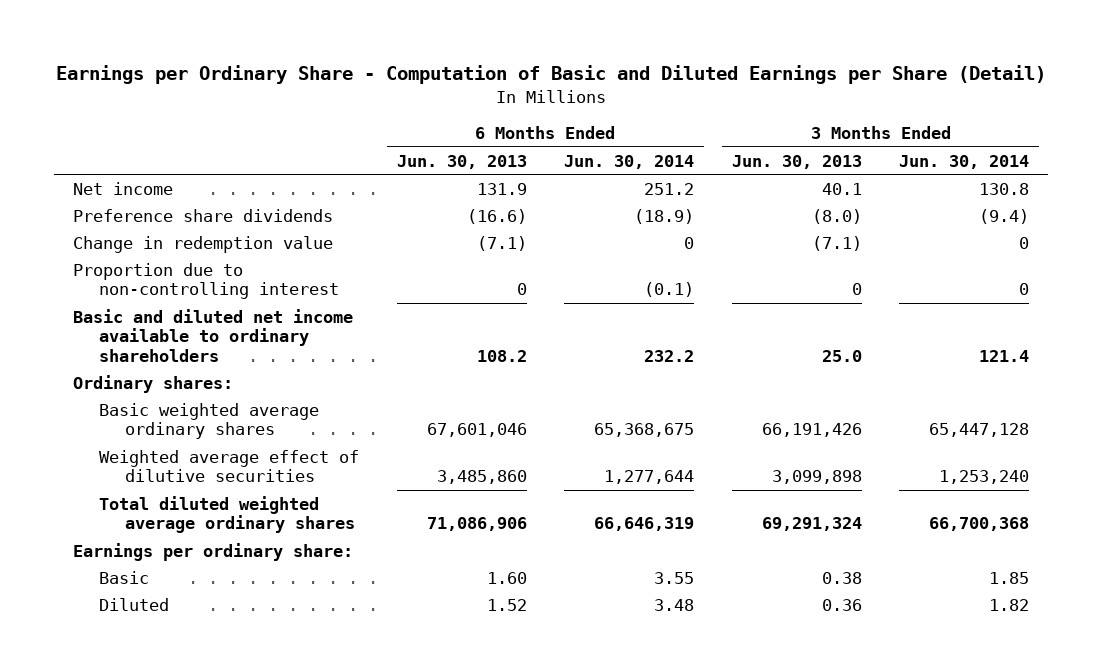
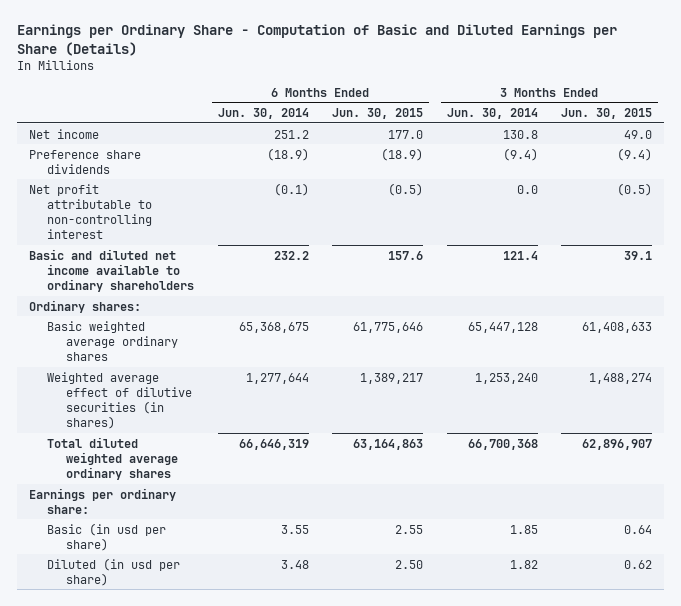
- Earnings per Ordinary Share - Computation of Basic and Diluted Earnings per Share (Detail)
+ Earnings per Ordinary Share - Computation of Basic and Diluted Earnings per Share (Details)
- | 6 Months Ended Jun. 30, 2013 | 6 Months Ended Jun. 30, 2014 | 3 Months Ended Jun. 30, 2013 | 3 Months Ended Jun. 30, 2014
+ | 6 Months Ended Jun. 30, 2014 | 6 Months Ended Jun. 30, 2015 | 3 Months Ended Jun. 30, 2014 | 3 Months Ended Jun. 30, 2015
- Change in redemption value | (7.1) | 0 | (7.1) | 0
- Proportion due to non-controlling interest | 0 | (0.1) | 0 | 0
+ Net profit attributable to non-controlling interest | (0.1) | (0.5) | 0.0 | (0.5)
- Weighted average effect of dilutive securities | 3,485,860 | 1,277,644 | 3,099,898 | 1,253,240
+ Weighted average effect of dilutive securities (in shares) | 1,277,644 | 1,389,217 | 1,253,240 | 1,488,274
- Basic | 1.60 | 3.55 | 0.38 | 1.85
- Diluted | 1.52 | 3.48 | 0.36 | 1.82
+ Basic (in usd per share) | 3.55 | 2.55 | 1.85 | 0.64
+ Diluted (in usd per share) | 3.48 | 2.50 | 1.82 | 0.62

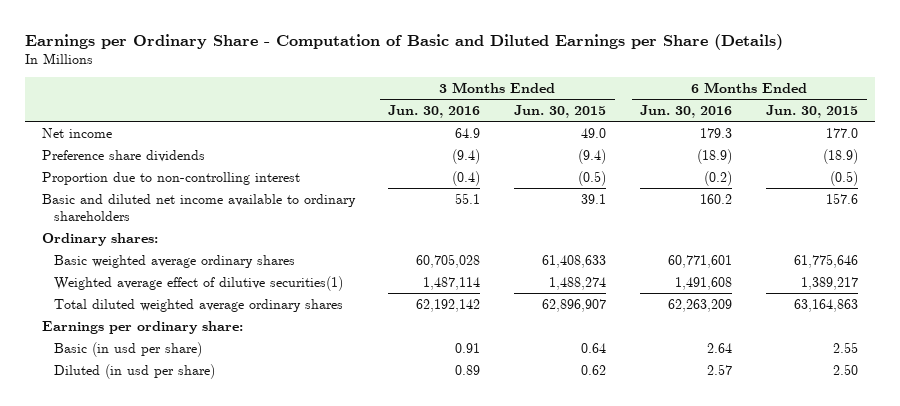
- | 6 Months Ended Jun. 30, 2014 | 6 Months Ended Jun. 30, 2015 | 3 Months Ended Jun. 30, 2014 | 3 Months Ended Jun. 30, 2015
+ | 3 Months Ended Jun. 30, 2016 | 3 Months Ended Jun. 30, 2015 | 6 Months Ended Jun. 30, 2016 | 6 Months Ended Jun. 30, 2015
- Net profit attributable to non-controlling interest | (0.1) | (0.5) | 0.0 | (0.5)
+ Proportion due to non-controlling interest | (0.4) | (0.5) | (0.2) | (0.5)
- Weighted average effect of dilutive securities (in shares) | 1,277,644 | 1,389,217 | 1,253,240 | 1,488,274
+ Weighted average effect of dilutive securities(1) | 1,487,114 | 1,488,274 | 1,491,608 | 1,389,217

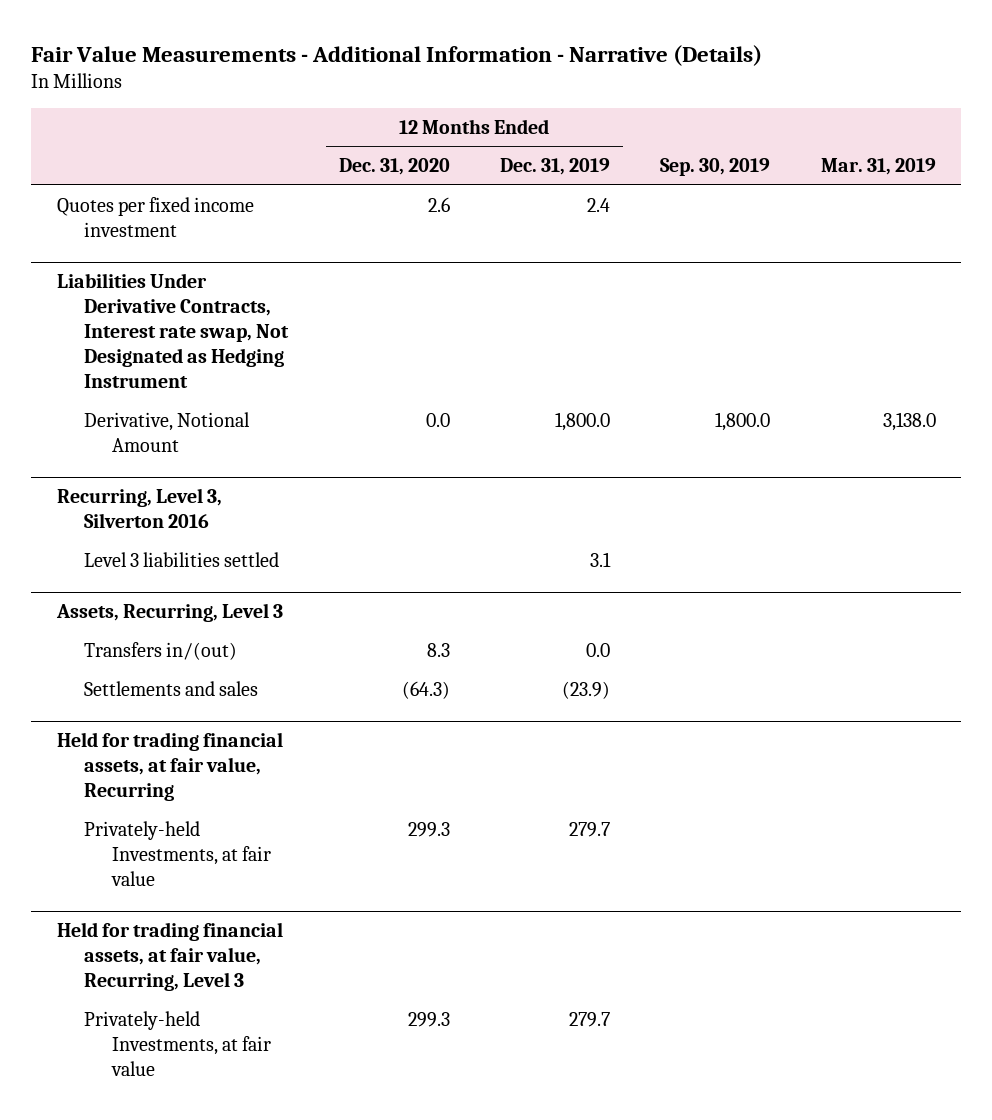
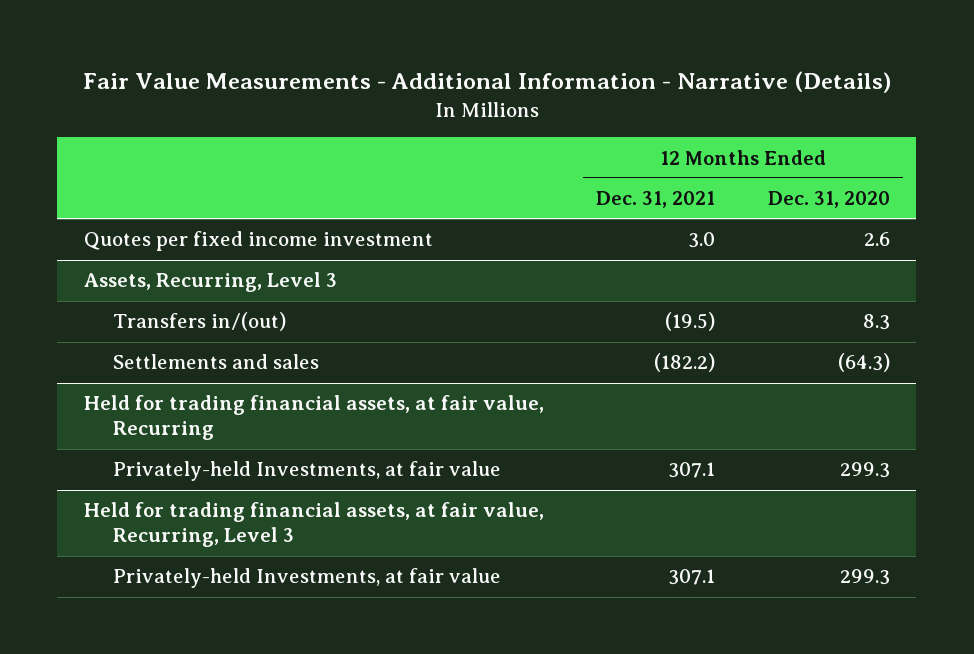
- | 12 Months Ended Dec. 31, 2020 | 12 Months Ended Dec. 31, 2019 | Sep. 30, 2019 | Mar. 31, 2019
+ | 12 Months Ended Dec. 31, 2021 | 12 Months Ended Dec. 31, 2020
- Liabilities Under Derivative Contracts, Interest rate swap, Not Designated as Hedging Instrument
- Derivative, Notional Amount | 0.0 | 1,800.0 | 1,800.0 | 3,138.0
- Recurring, Level 3, Silverton 2016
- Level 3 liabilities settled | | 3.1 | |

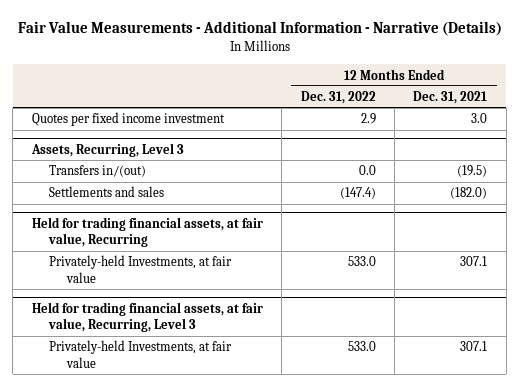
- | 12 Months Ended Dec. 31, 2021 | 12 Months Ended Dec. 31, 2020
+ | 12 Months Ended Dec. 31, 2022 | 12 Months Ended Dec. 31, 2021
@ Assets, Recurring, Level 3
- Settlements and sales | (182.2) | (64.3)
+ Settlements and sales | (147.4) | (182.0)

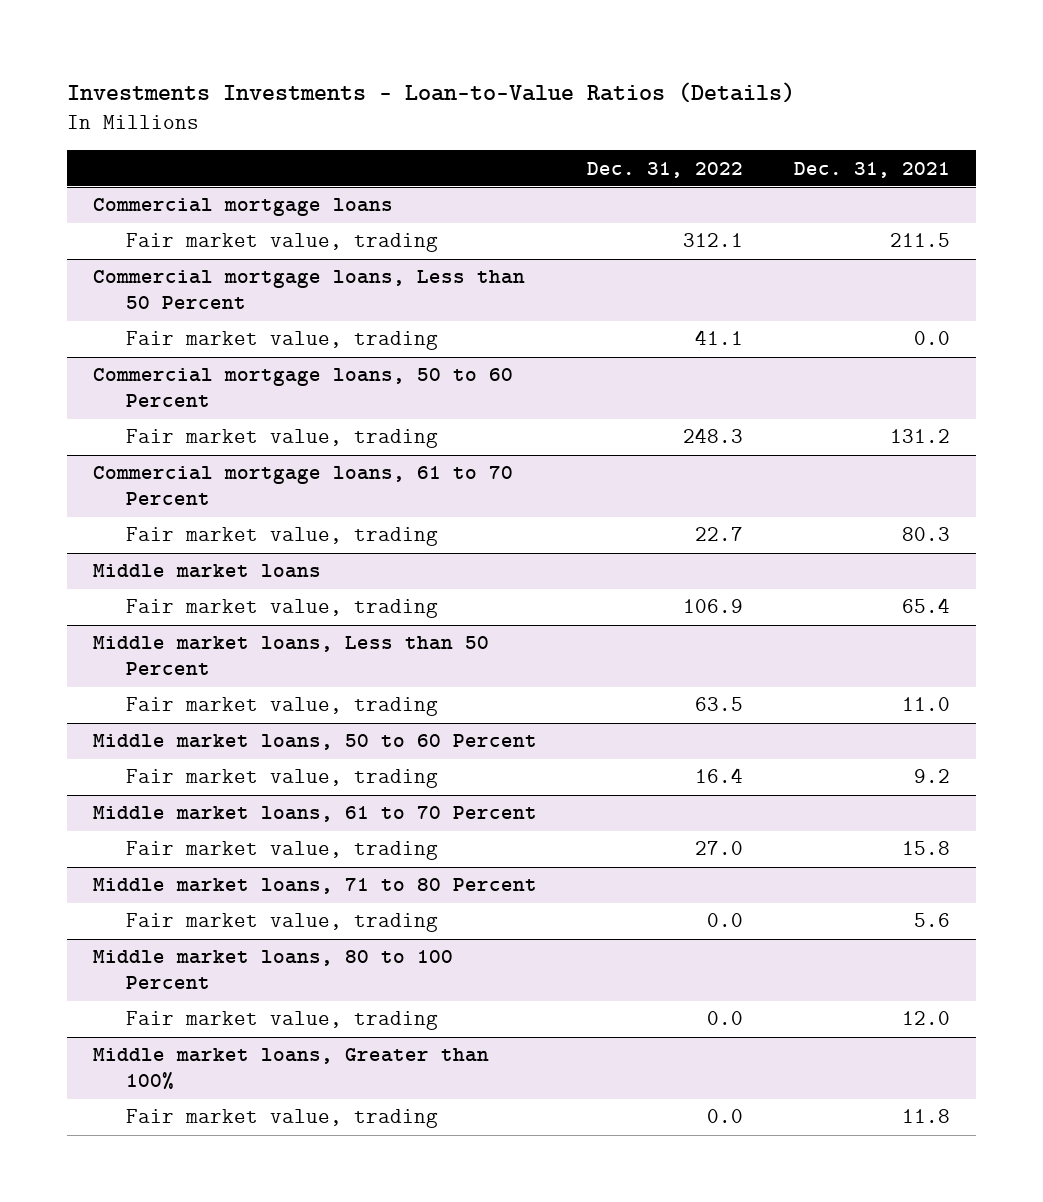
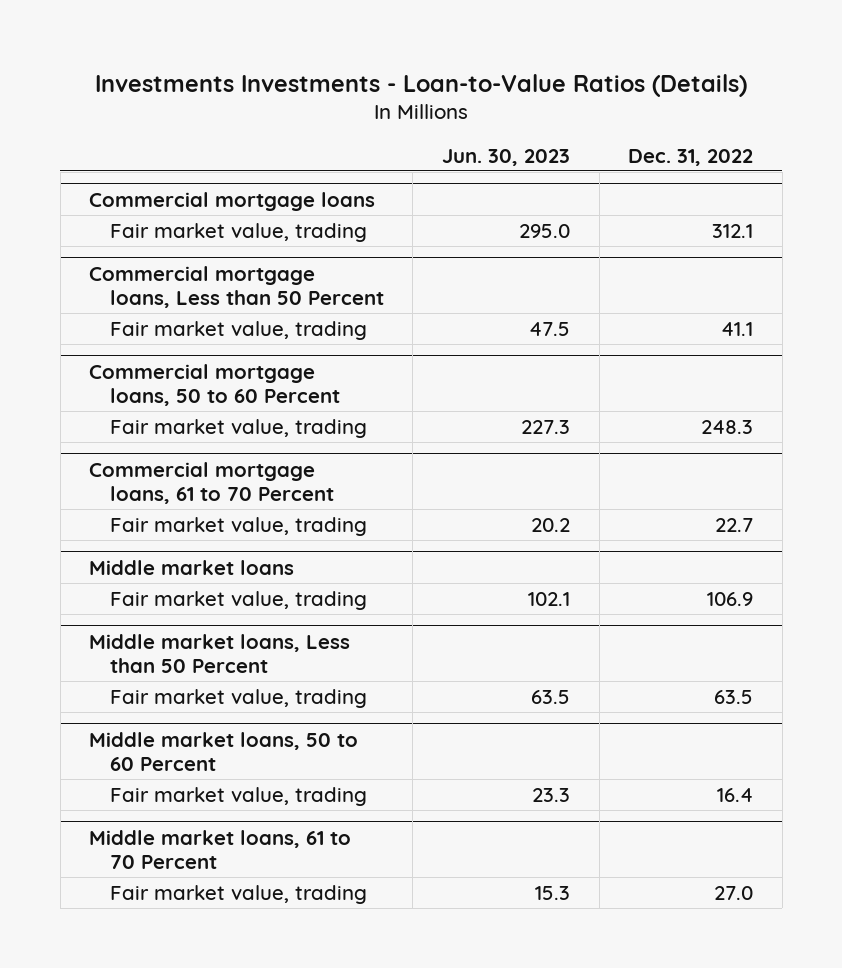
- | Dec. 31, 2022 | Dec. 31, 2021
+ | Jun. 30, 2023 | Dec. 31, 2022
- Middle market loans, 71 to 80 Percent
- Fair market value, trading | 0.0 | 5.6
- Middle market loans, 80 to 100 Percent
- Fair market value, trading | 0.0 | 12.0
- Middle market loans, Greater than 100%
- Fair market value, trading | 0.0 | 11.8

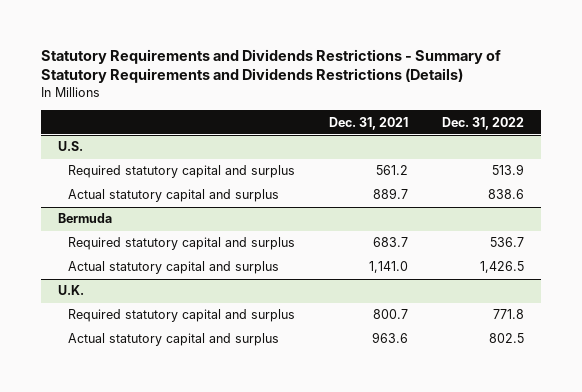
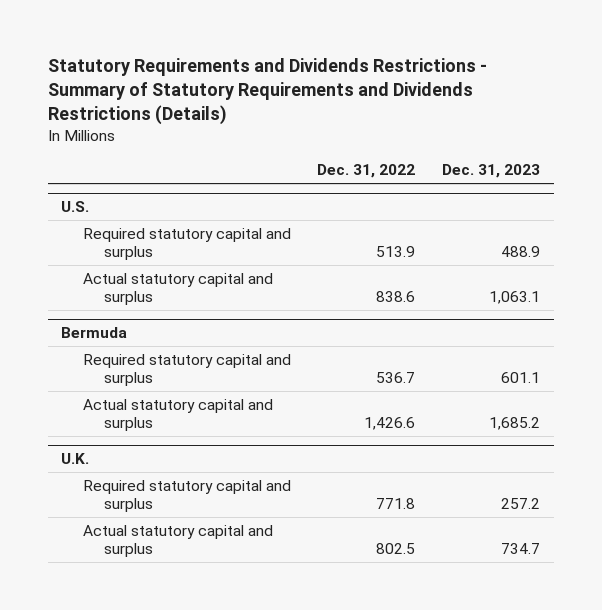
- | Dec. 31, 2021 | Dec. 31, 2022
+ | Dec. 31, 2022 | Dec. 31, 2023
@ Bermuda
- Actual statutory capital and surplus | 1,141.0 | 1,426.5
+ Actual statutory capital and surplus | 1,426.6 | 1,685.2

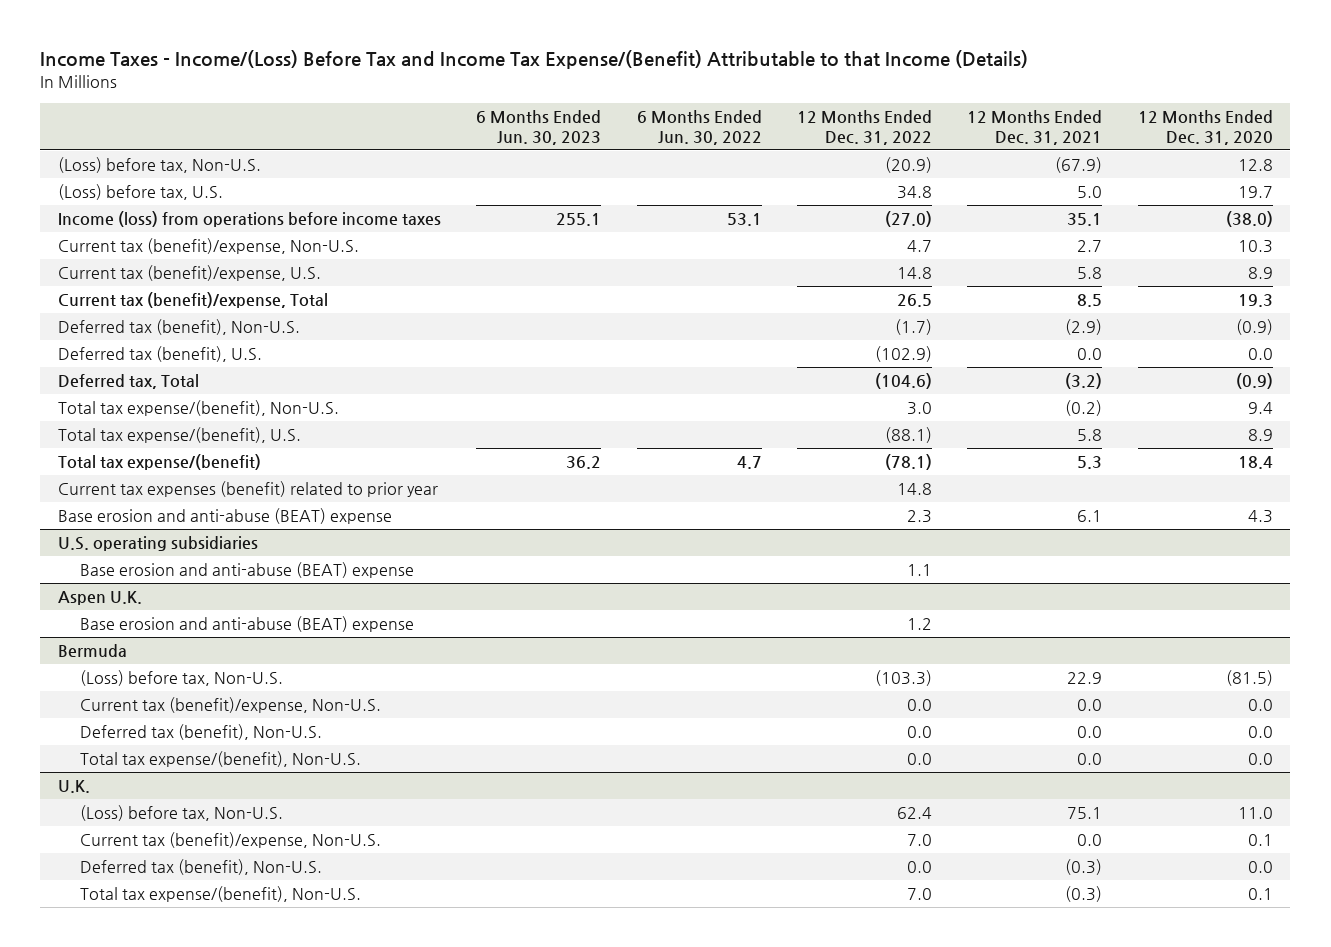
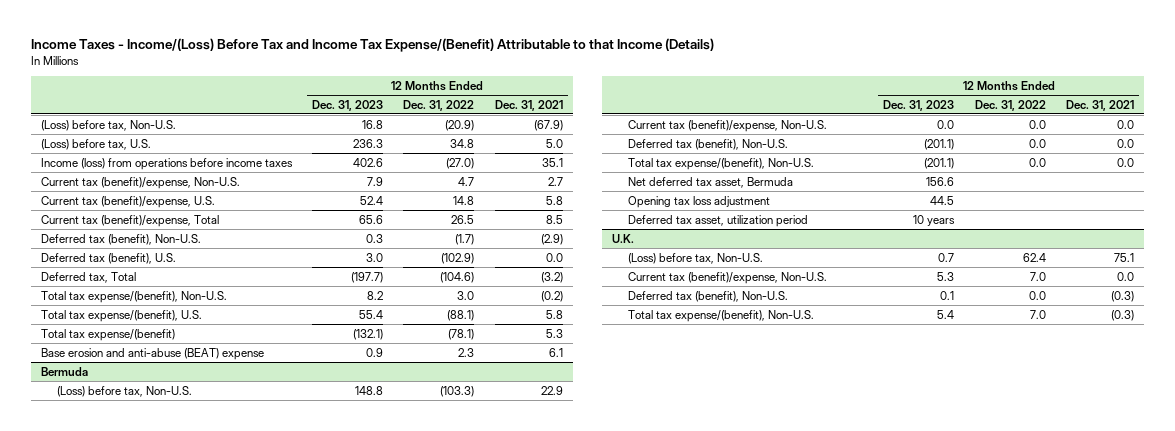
- | 6 Months Ended Jun. 30, 2023 | 6 Months Ended Jun. 30, 2022 | 12 Months Ended Dec. 31, 2022 | 12 Months Ended Dec. 31, 2021 | 12 Months Ended Dec. 31, 2020
+ | 12 Months Ended Dec. 31, 2023 | 12 Months Ended Dec. 31, 2022 | 12 Months Ended Dec. 31, 2021
- Current tax expenses (benefit) related to prior year | | | 14.8 | |
- U.S. operating subsidiaries
- Base erosion and anti-abuse (BEAT) expense | | | 1.1 | |
- Aspen U.K.
- Base erosion and anti-abuse (BEAT) expense | | | 1.2 | |
@ Bermuda
+ Net deferred tax asset, Bermuda | 156.6 | |
+ Opening tax loss adjustment | 44.5 | |
+ Deferred tax asset, utilization period | 10 years | |

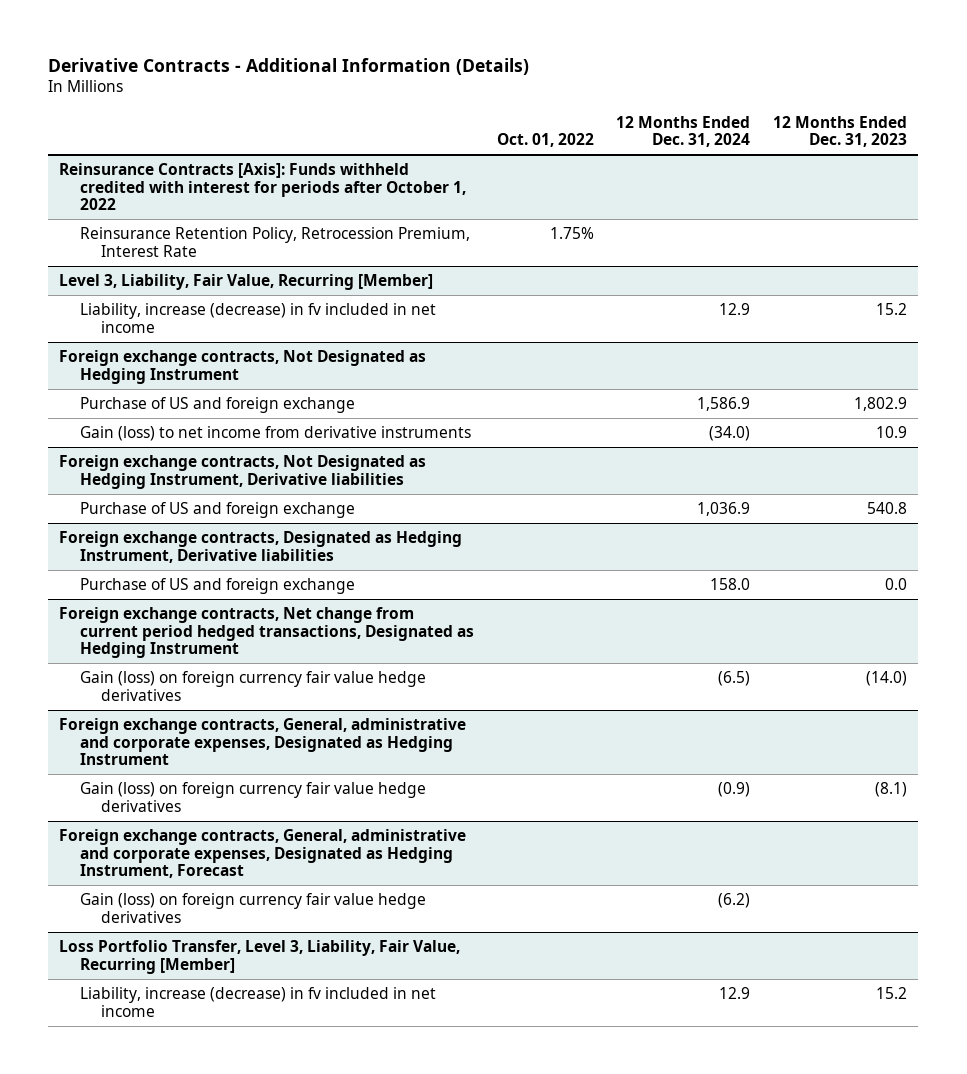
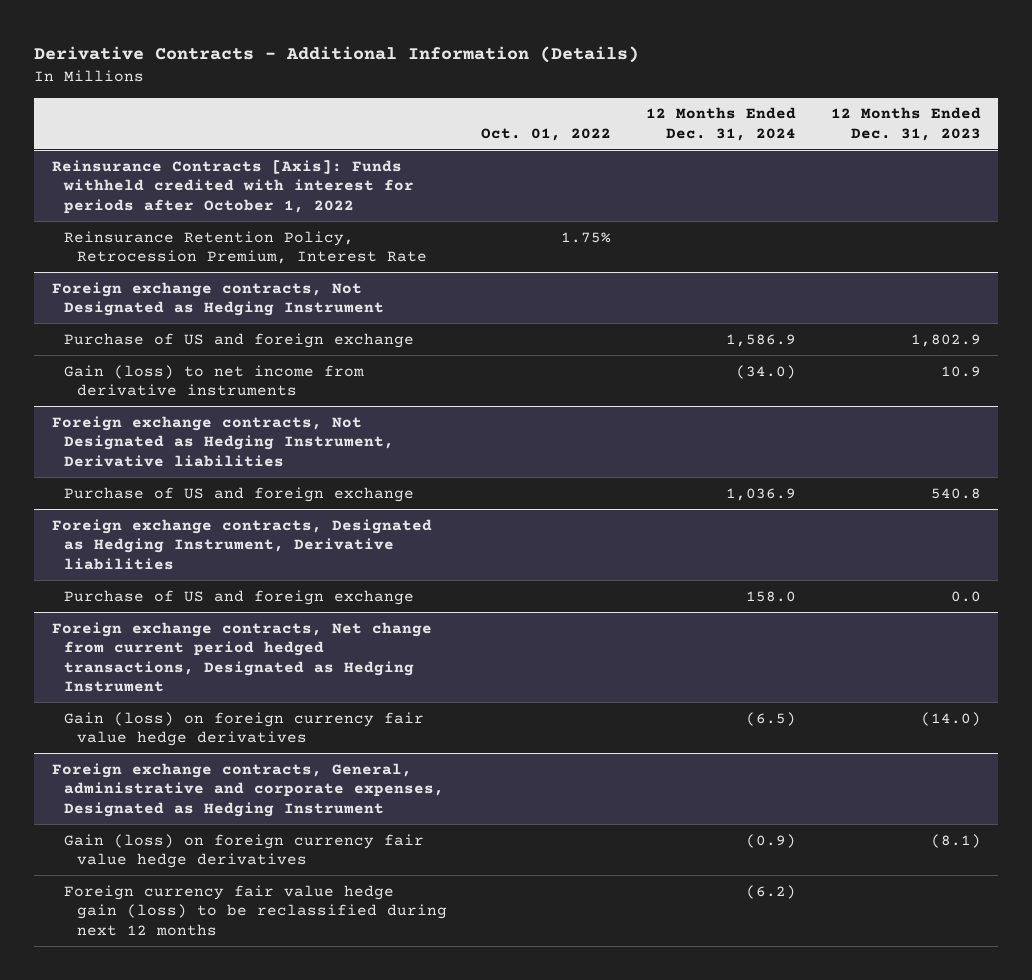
- Level 3, Liability, Fair Value, Recurring [Member]
- Liability, increase (decrease) in fv included in net income | | 12.9 | 15.2
- Foreign exchange contracts, General, administrative and corporate expenses, Designated as Hedging Instrument, Forecast
- Gain (loss) on foreign currency fair value hedge derivatives | | (6.2) |
- Loss Portfolio Transfer, Level 3, Liability, Fair Value, Recurring [Member]
- Liability, increase (decrease) in fv included in net income | | 12.9 | 15.2
@ Foreign exchange contracts, General, administrative and corporate expenses, Designated as Hedging Instrument
+ Foreign currency fair value hedge gain (loss) to be reclassified during next 12 months | | (6.2) |

